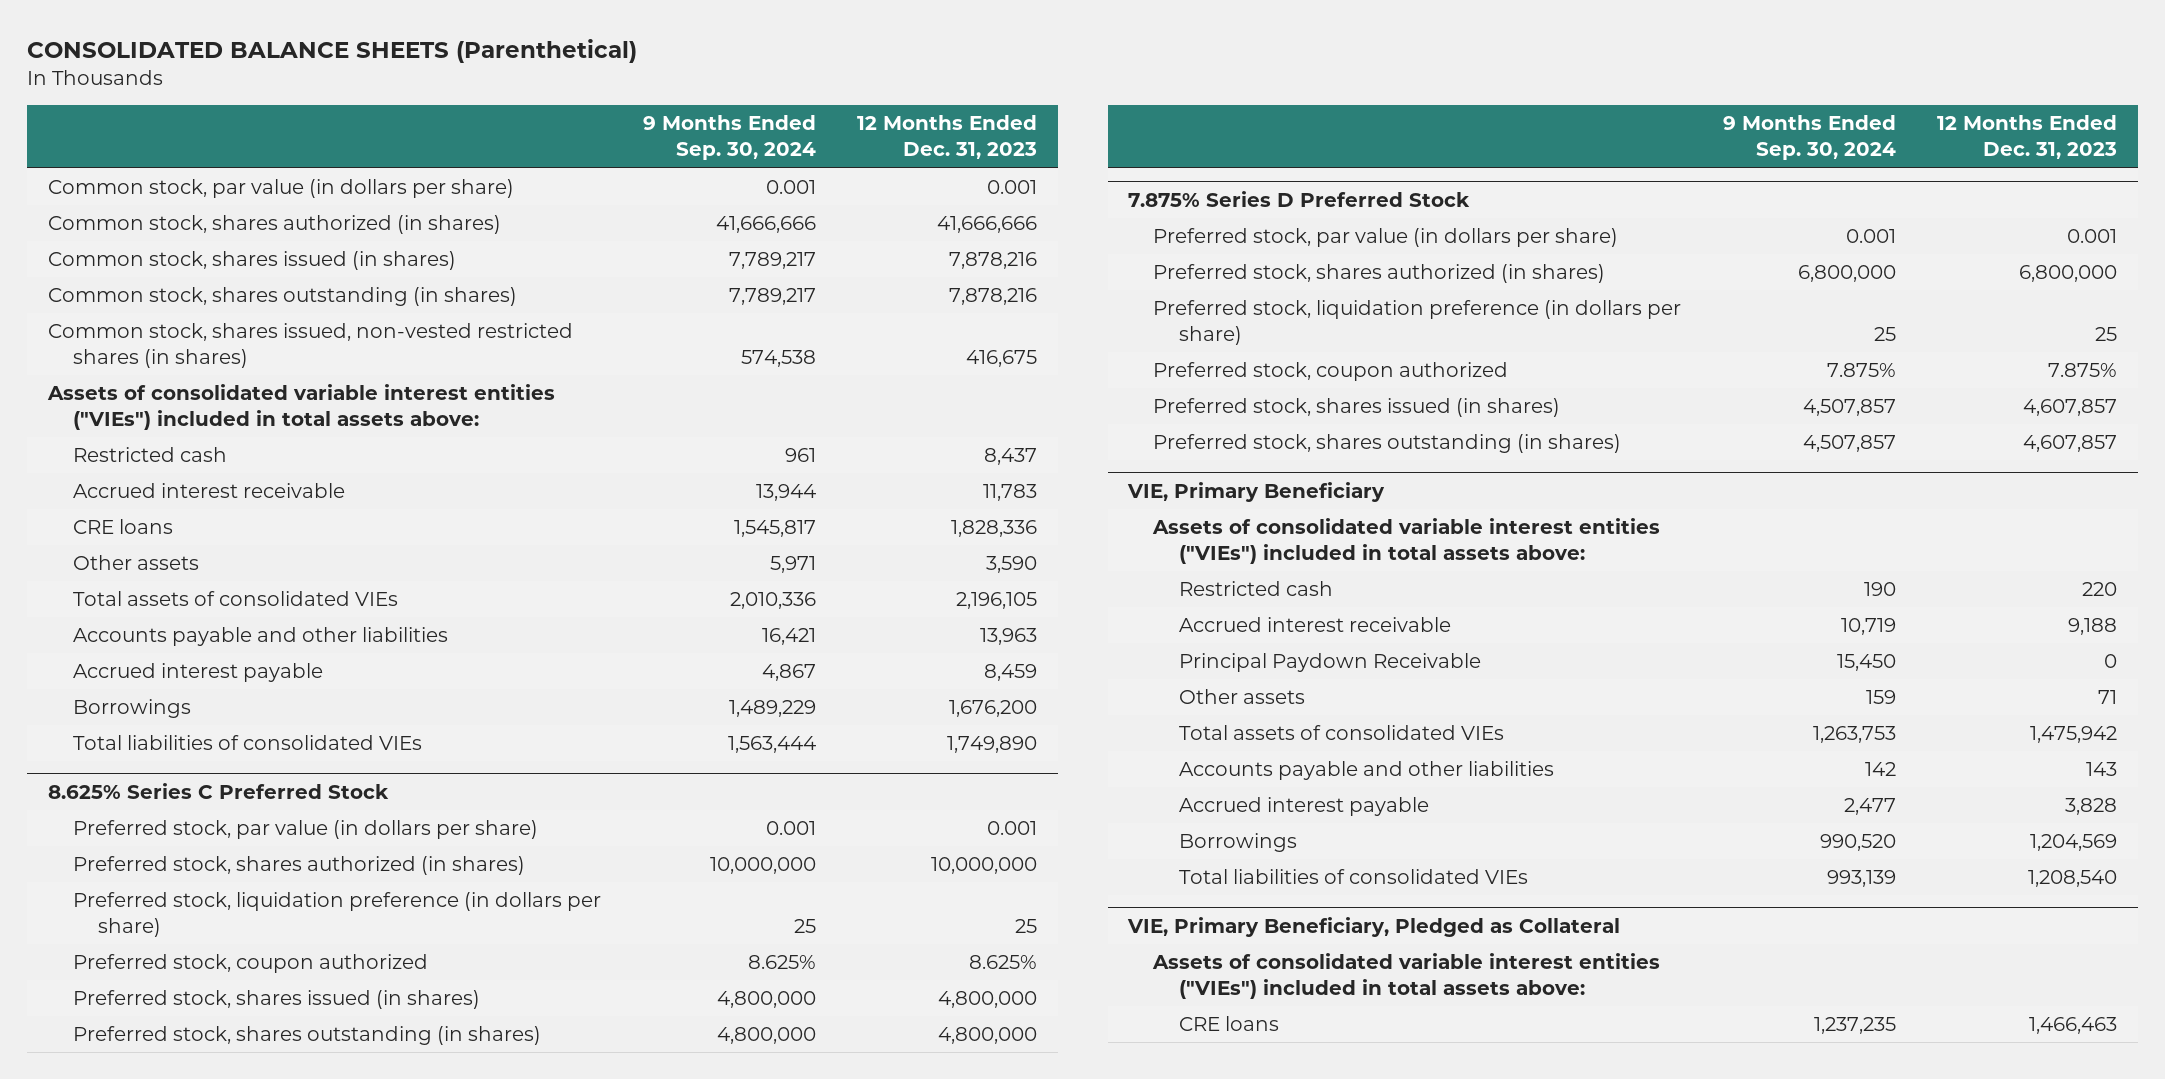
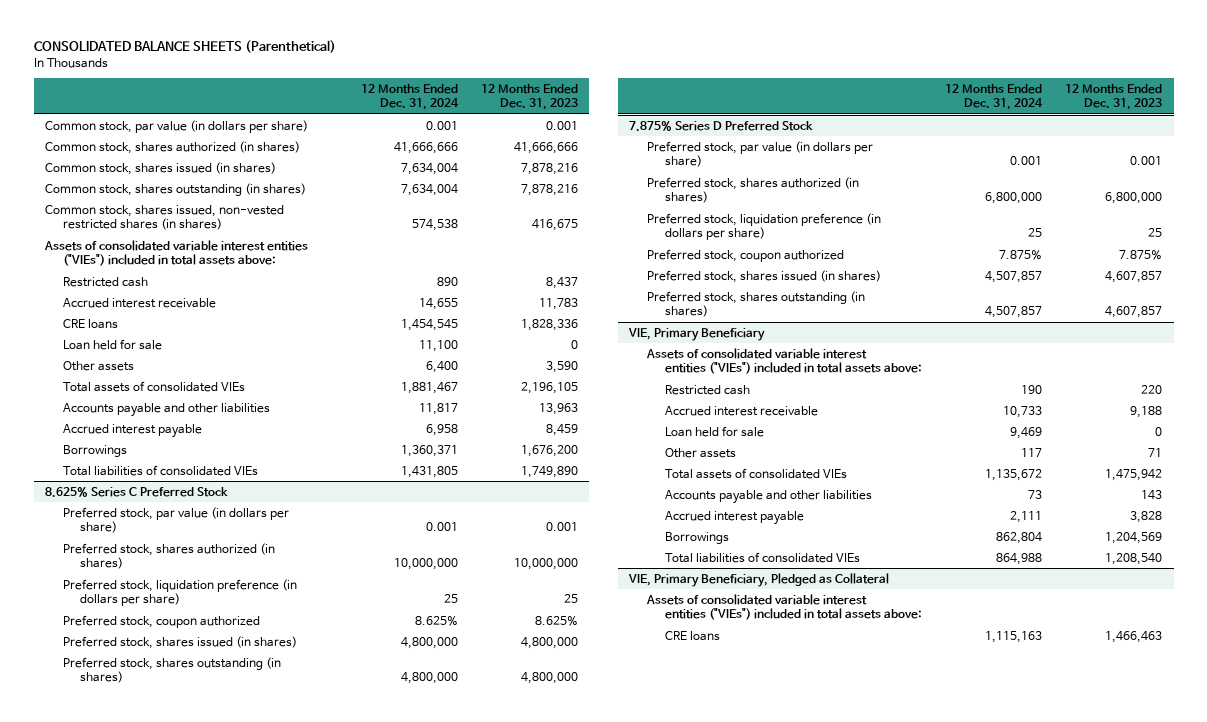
- | 9 Months Ended Sep. 30, 2024 | 12 Months Ended Dec. 31, 2023
+ | 12 Months Ended Dec. 31, 2024 | 12 Months Ended Dec. 31, 2023
+ Loan held for sale | 11,100 | 0
@ VIE, Primary Beneficiary
- Principal Paydown Receivable | 15,450 | 0
+ Loan held for sale | 9,469 | 0

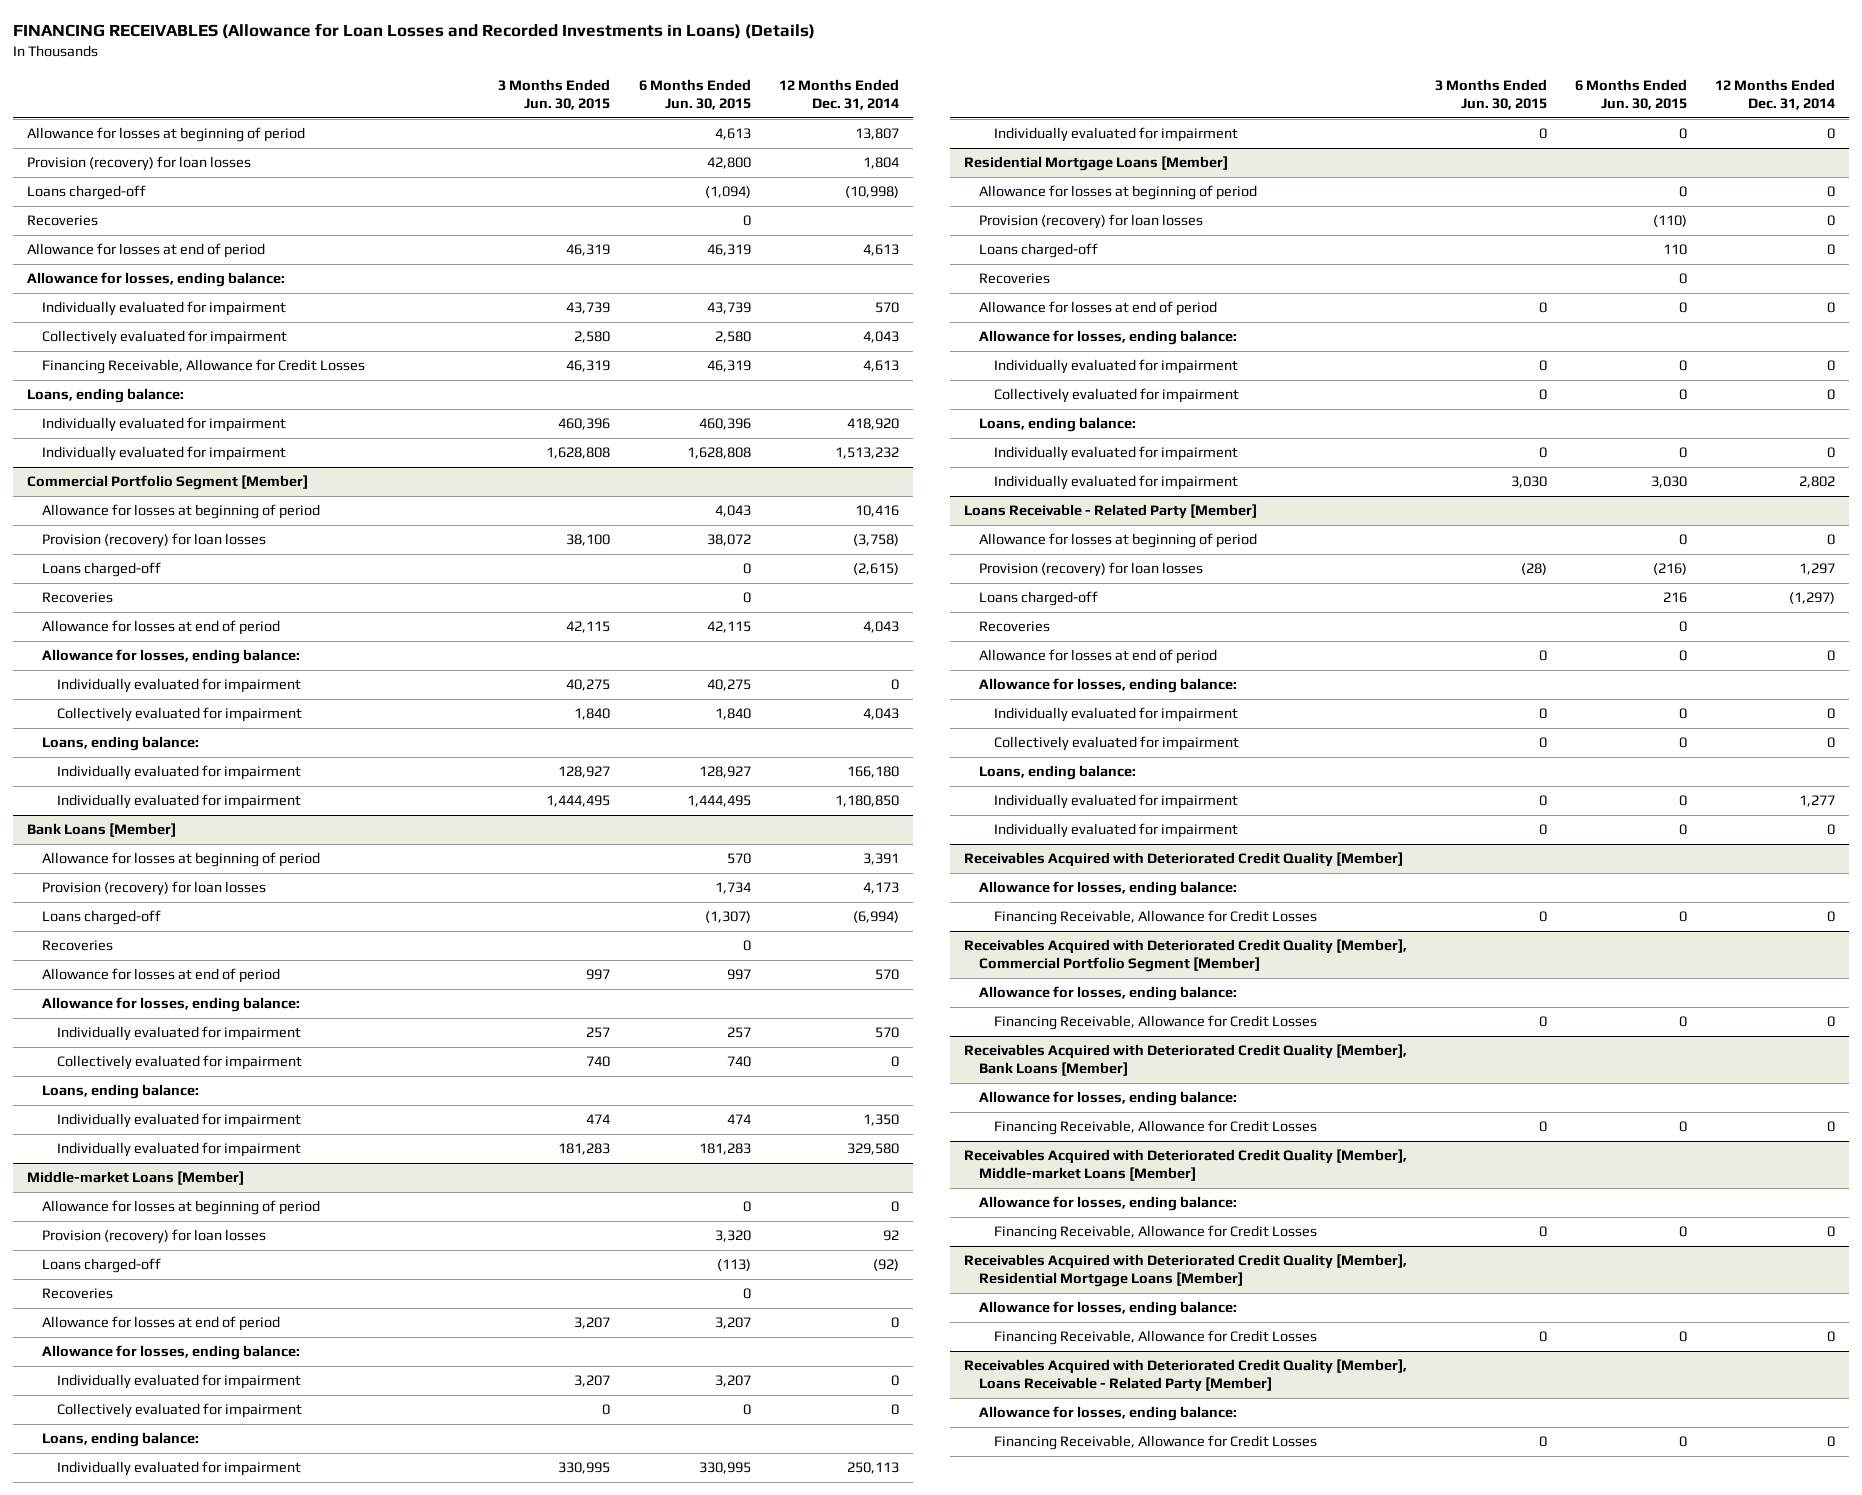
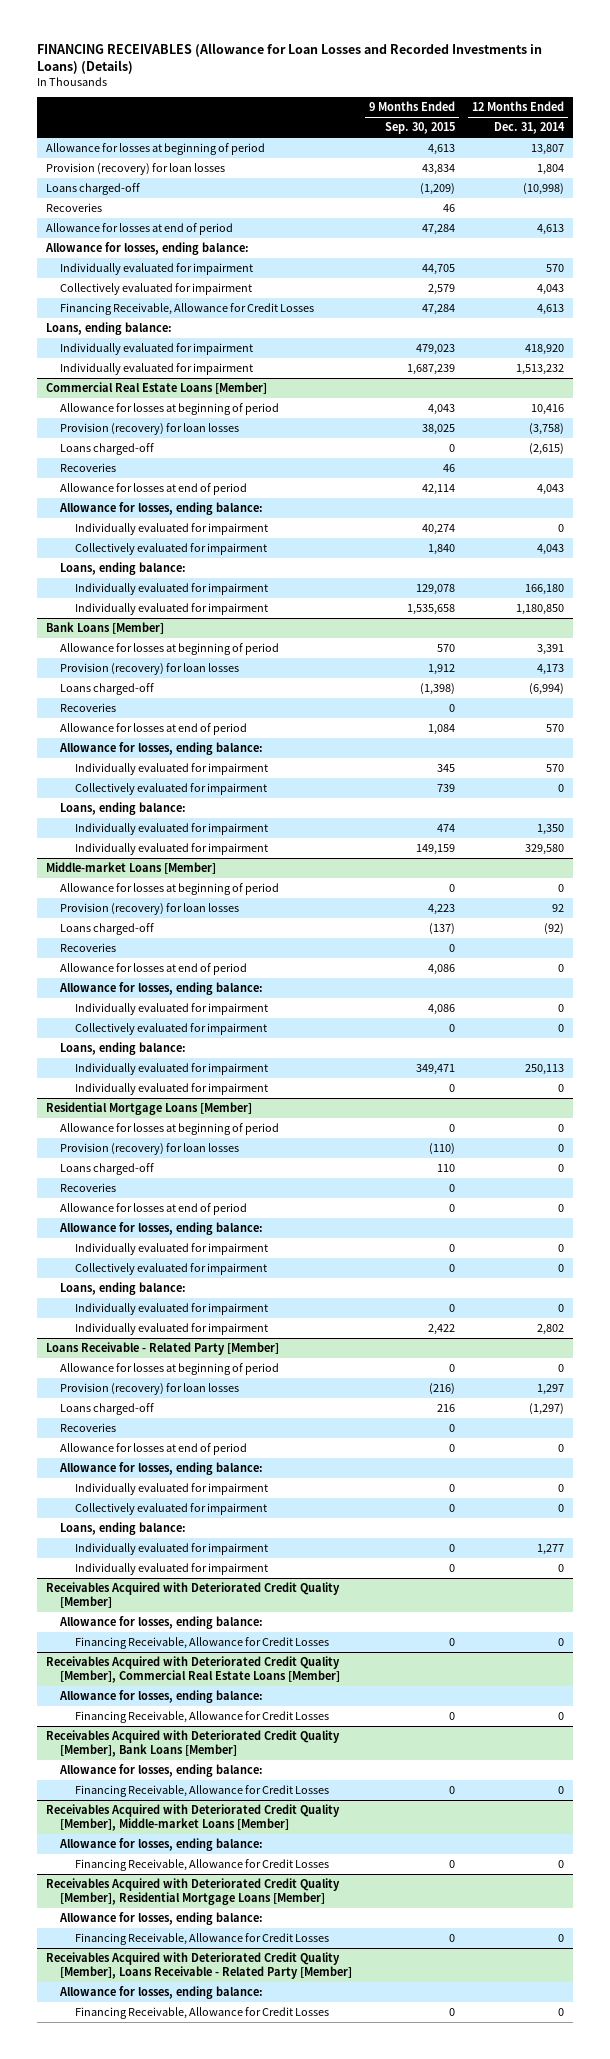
- | 3 Months Ended Jun. 30, 2015 | 6 Months Ended Jun. 30, 2015 | 12 Months Ended Dec. 31, 2014
+ | 9 Months Ended Sep. 30, 2015 | 12 Months Ended Dec. 31, 2014
- Commercial Portfolio Segment [Member]
+ Commercial Real Estate Loans [Member]
- Receivables Acquired with Deteriorated Credit Quality [Member], Commercial Portfolio Segment [Member]
+ Receivables Acquired with Deteriorated Credit Quality [Member], Commercial Real Estate Loans [Member]

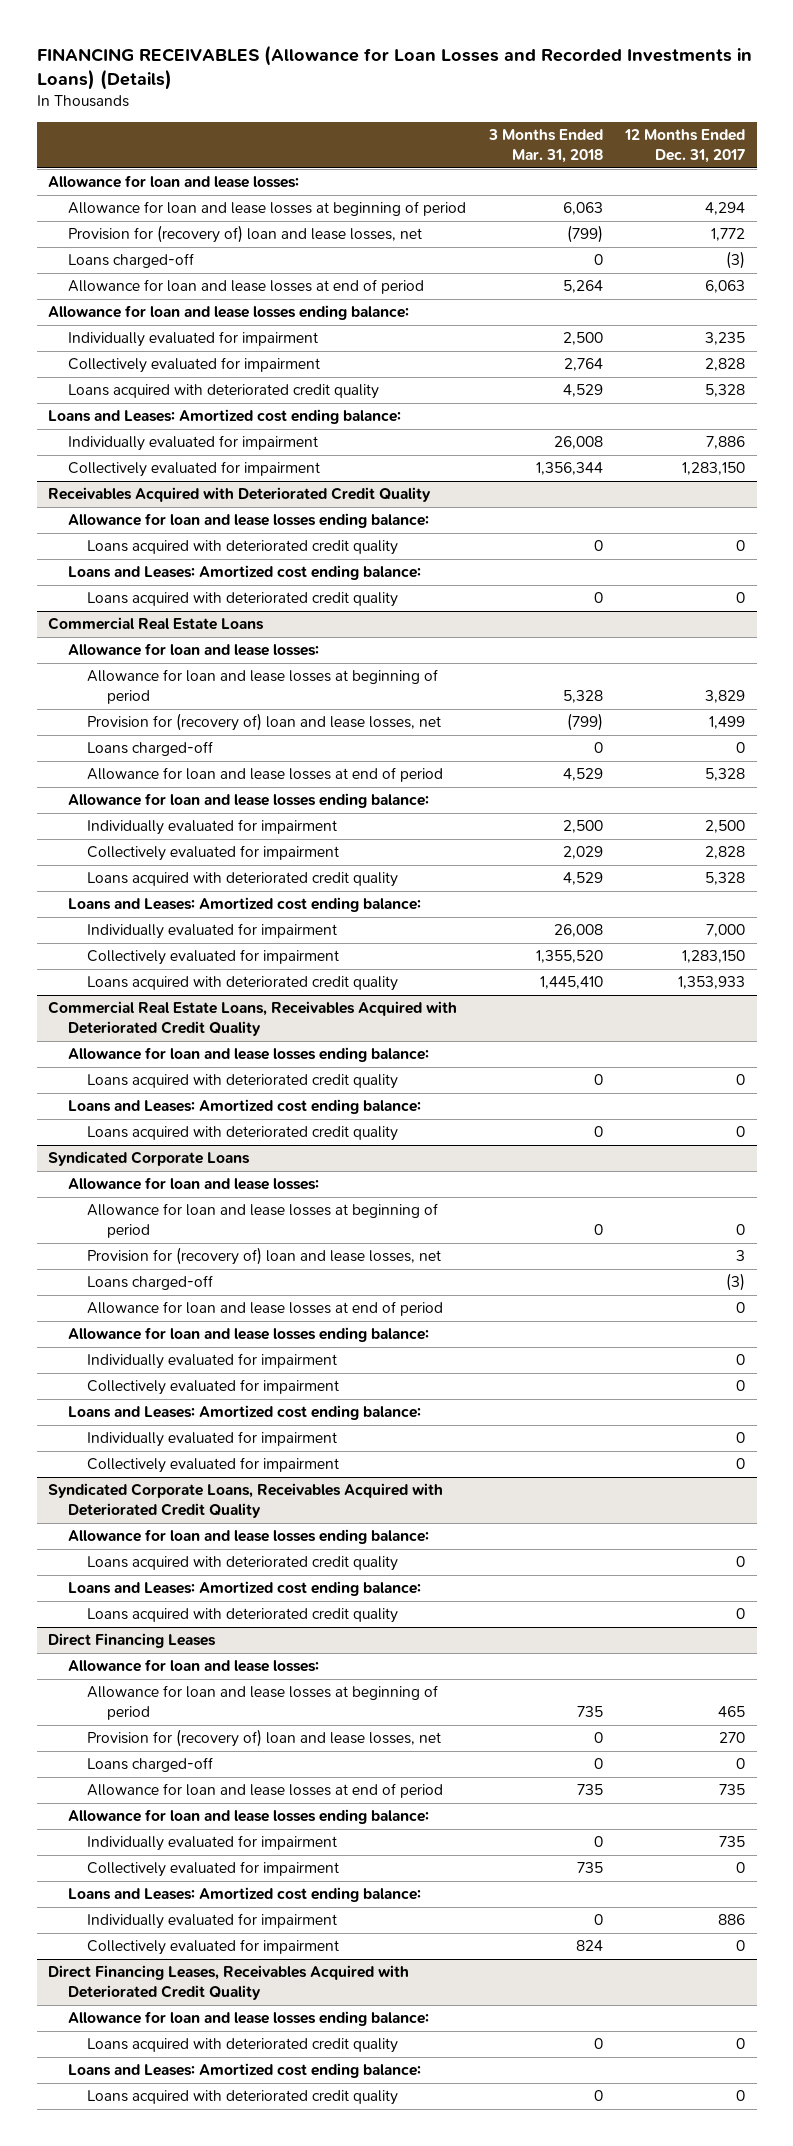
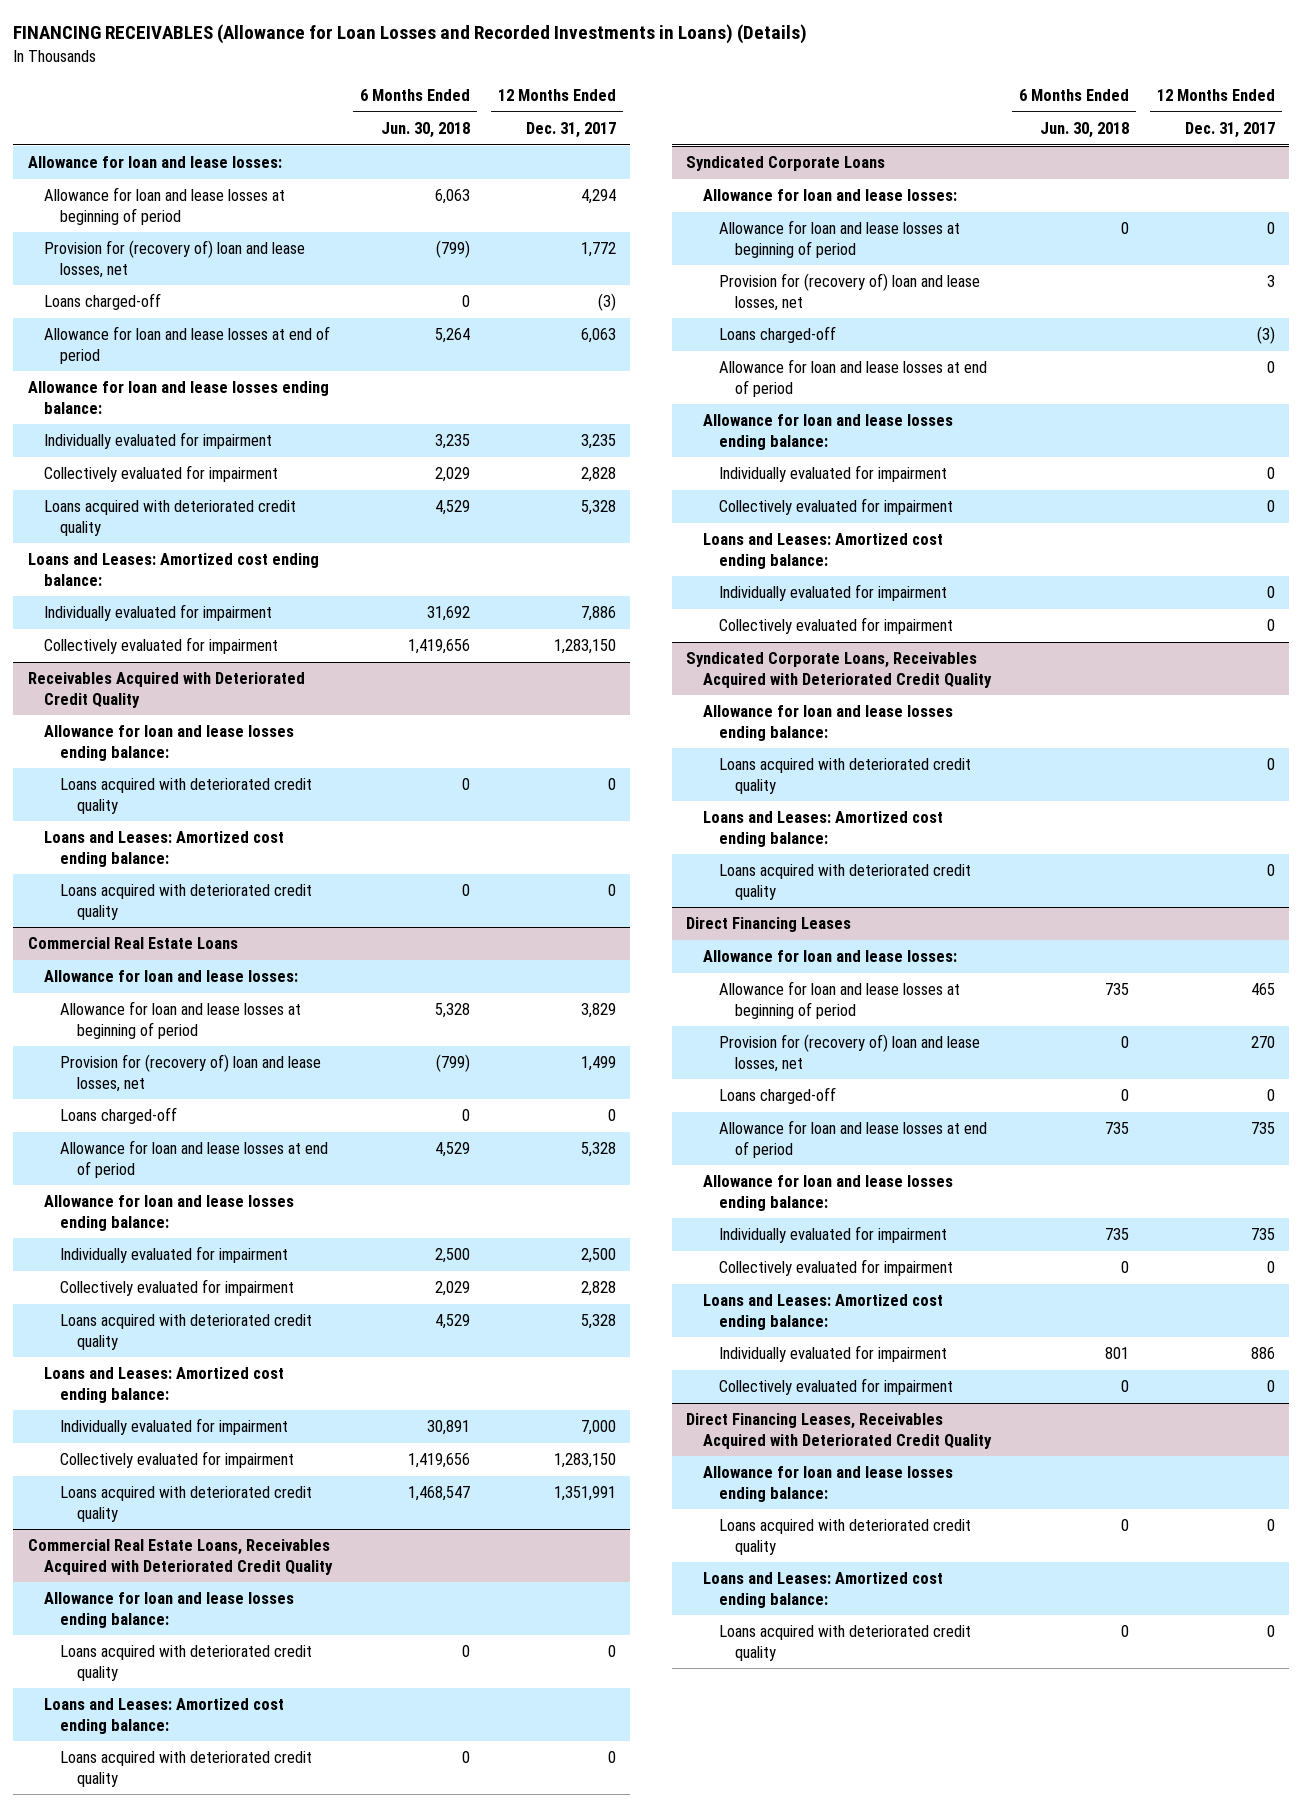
- | 3 Months Ended Mar. 31, 2018 | 12 Months Ended Dec. 31, 2017
+ | 6 Months Ended Jun. 30, 2018 | 12 Months Ended Dec. 31, 2017
@ Commercial Real Estate Loans
- Loans acquired with deteriorated credit quality | 1,445,410 | 1,353,933
+ Loans acquired with deteriorated credit quality | 1,468,547 | 1,351,991

